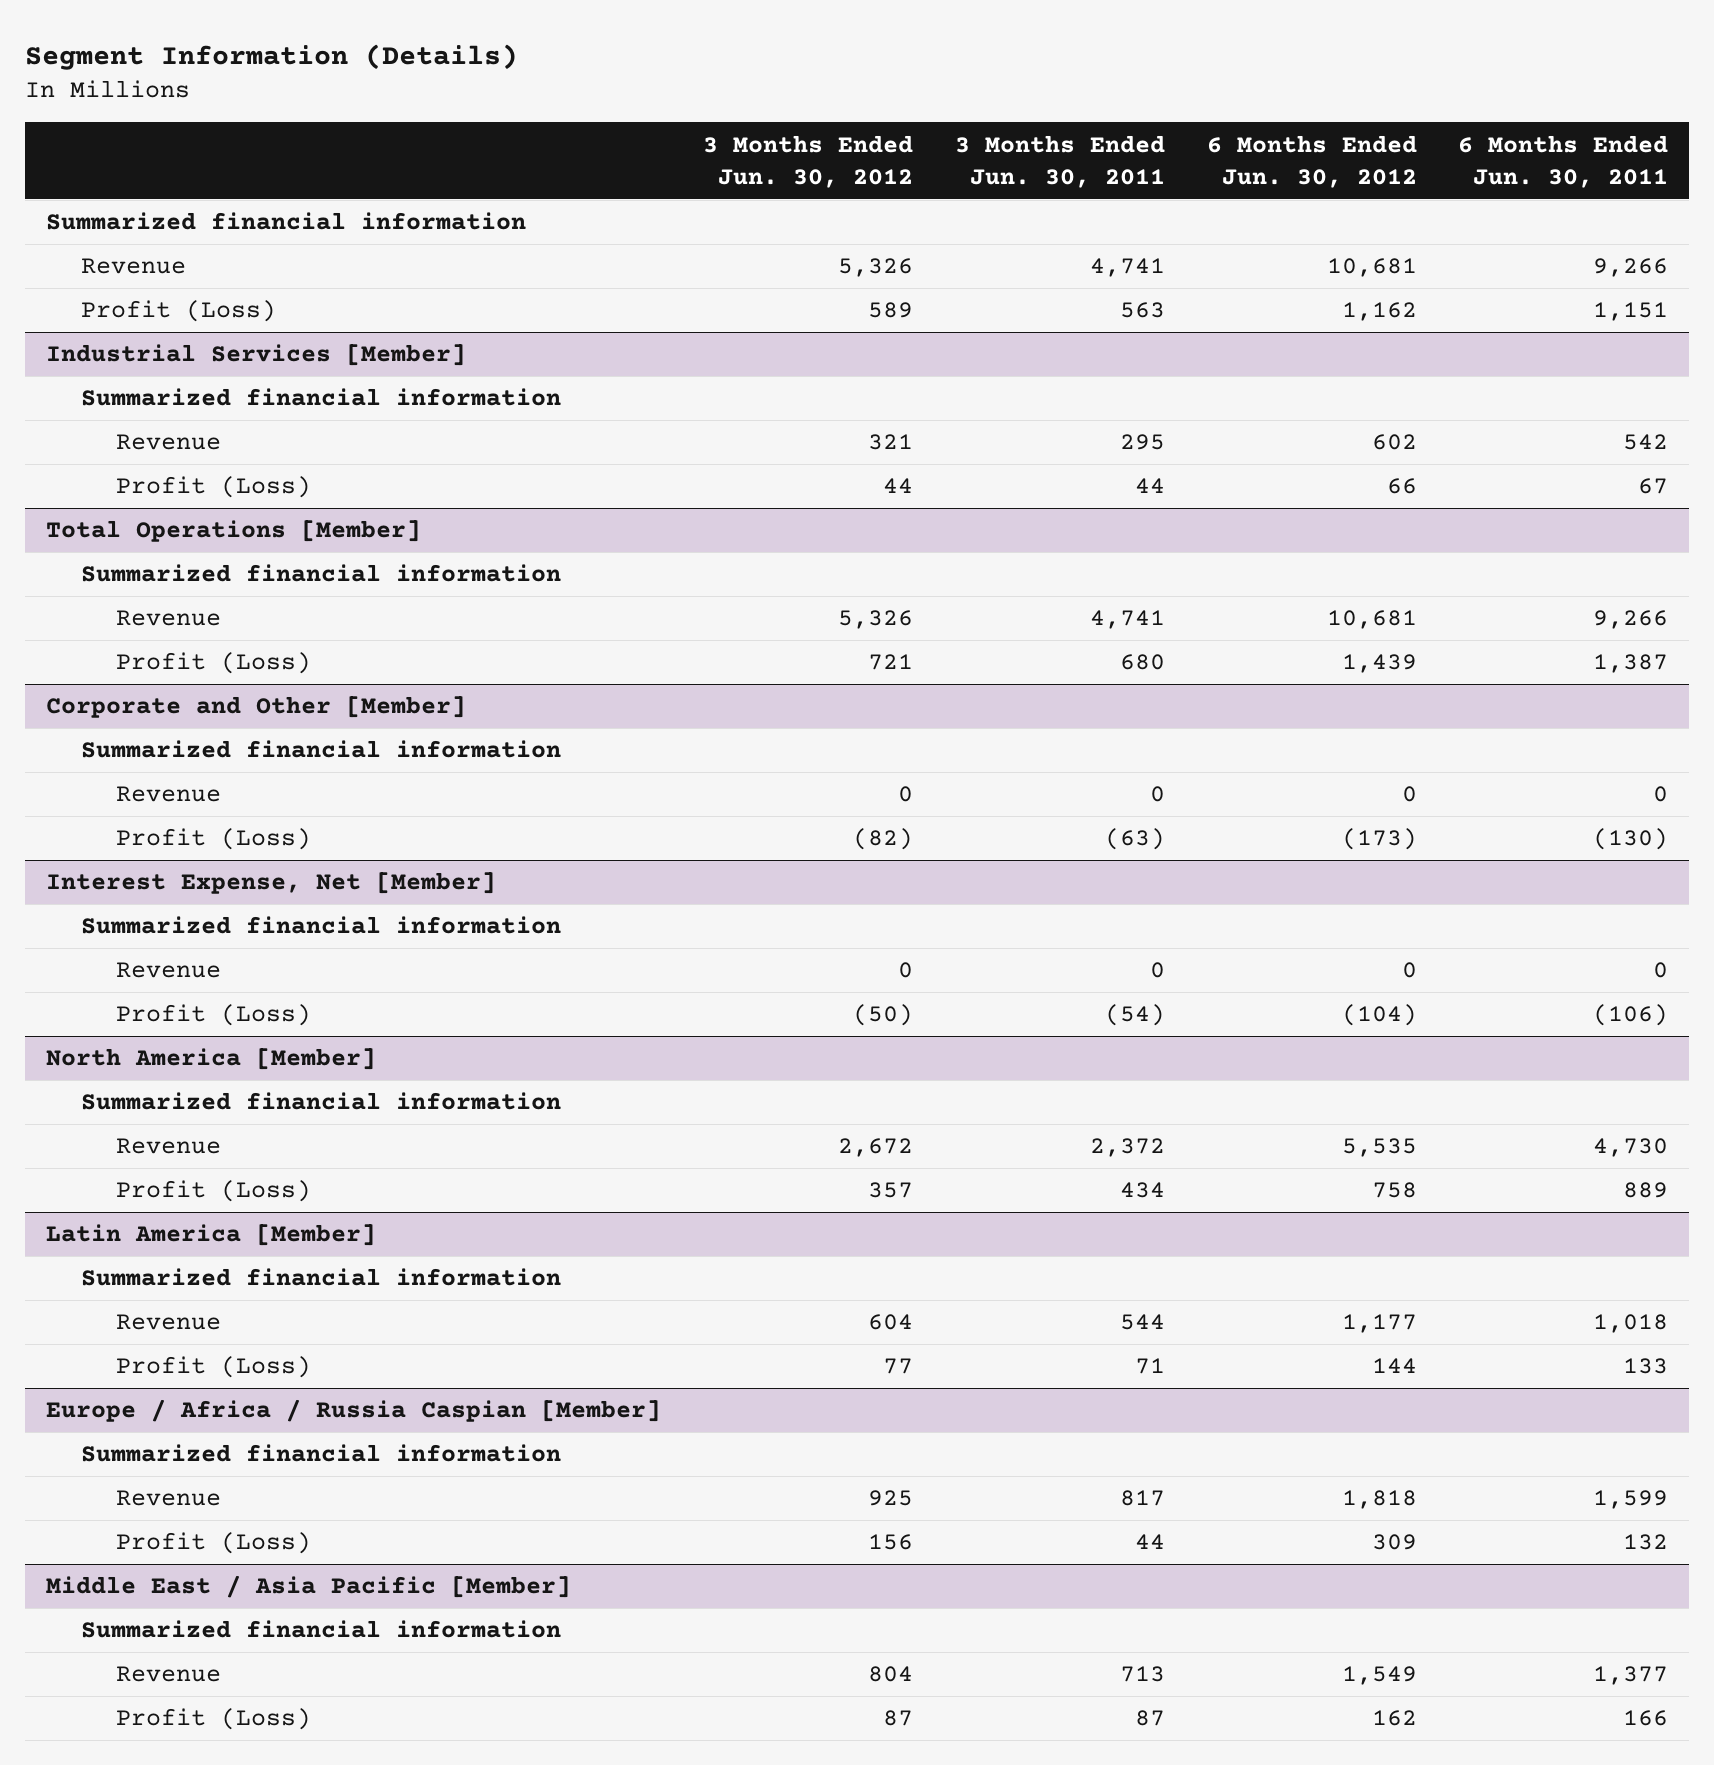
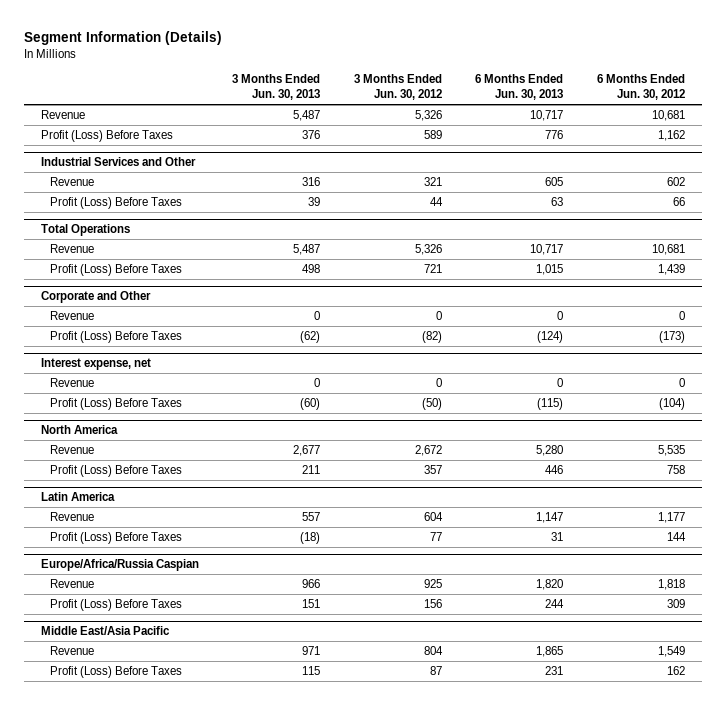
- | 3 Months Ended Jun. 30, 2012 | 3 Months Ended Jun. 30, 2011 | 6 Months Ended Jun. 30, 2012 | 6 Months Ended Jun. 30, 2011
+ | 3 Months Ended Jun. 30, 2013 | 3 Months Ended Jun. 30, 2012 | 6 Months Ended Jun. 30, 2013 | 6 Months Ended Jun. 30, 2012
- Summarized financial information
- Profit (Loss) | 589 | 563 | 1,162 | 1,151
- Industrial Services [Member]
- Summarized financial information
+ Profit (Loss) Before Taxes | 376 | 589 | 776 | 1,162
+ Industrial Services and Other
- Profit (Loss) | 44 | 44 | 66 | 67
- Total Operations [Member]
- Summarized financial information
+ Profit (Loss) Before Taxes | 39 | 44 | 63 | 66
+ Total Operations
- Profit (Loss) | 721 | 680 | 1,439 | 1,387
- Corporate and Other [Member]
- Summarized financial information
+ Profit (Loss) Before Taxes | 498 | 721 | 1,015 | 1,439
+ Corporate and Other
- Profit (Loss) | (82) | (63) | (173) | (130)
- Interest Expense, Net [Member]
- Summarized financial information
+ Profit (Loss) Before Taxes | (62) | (82) | (124) | (173)
+ Interest expense, net
- Profit (Loss) | (50) | (54) | (104) | (106)
- North America [Member]
- Summarized financial information
+ Profit (Loss) Before Taxes | (60) | (50) | (115) | (104)
+ North America
- Profit (Loss) | 357 | 434 | 758 | 889
- Latin America [Member]
- Summarized financial information
+ Profit (Loss) Before Taxes | 211 | 357 | 446 | 758
+ Latin America
- Profit (Loss) | 77 | 71 | 144 | 133
- Europe / Africa / Russia Caspian [Member]
- Summarized financial information
+ Profit (Loss) Before Taxes | (18) | 77 | 31 | 144
+ Europe/Africa/Russia Caspian
- Profit (Loss) | 156 | 44 | 309 | 132
- Middle East / Asia Pacific [Member]
- Summarized financial information
+ Profit (Loss) Before Taxes | 151 | 156 | 244 | 309
+ Middle East/Asia Pacific
- Profit (Loss) | 87 | 87 | 162 | 166
+ Profit (Loss) Before Taxes | 115 | 87 | 231 | 162

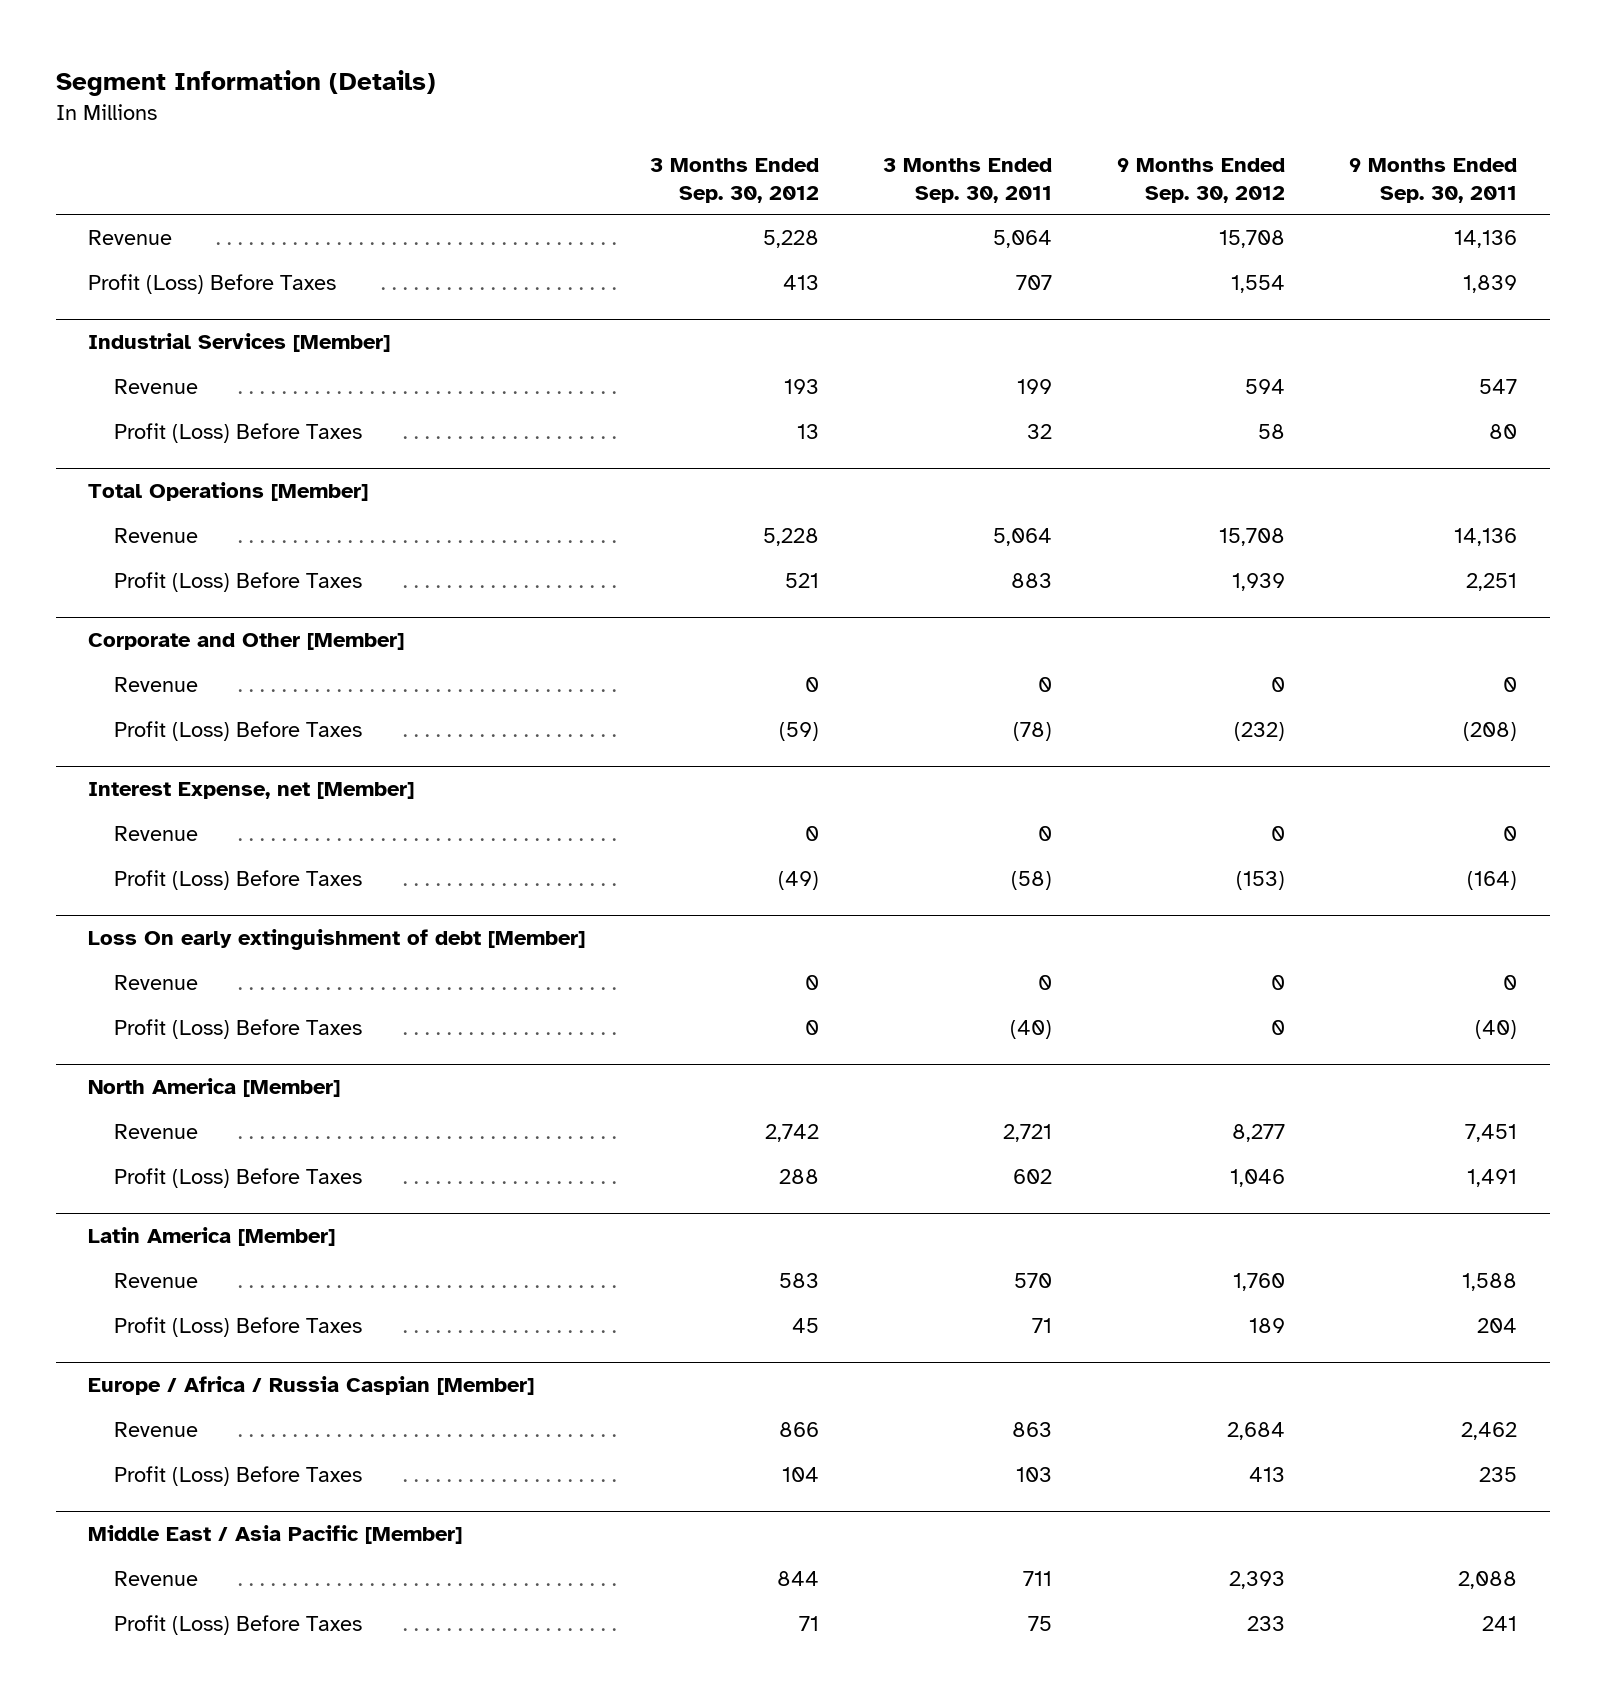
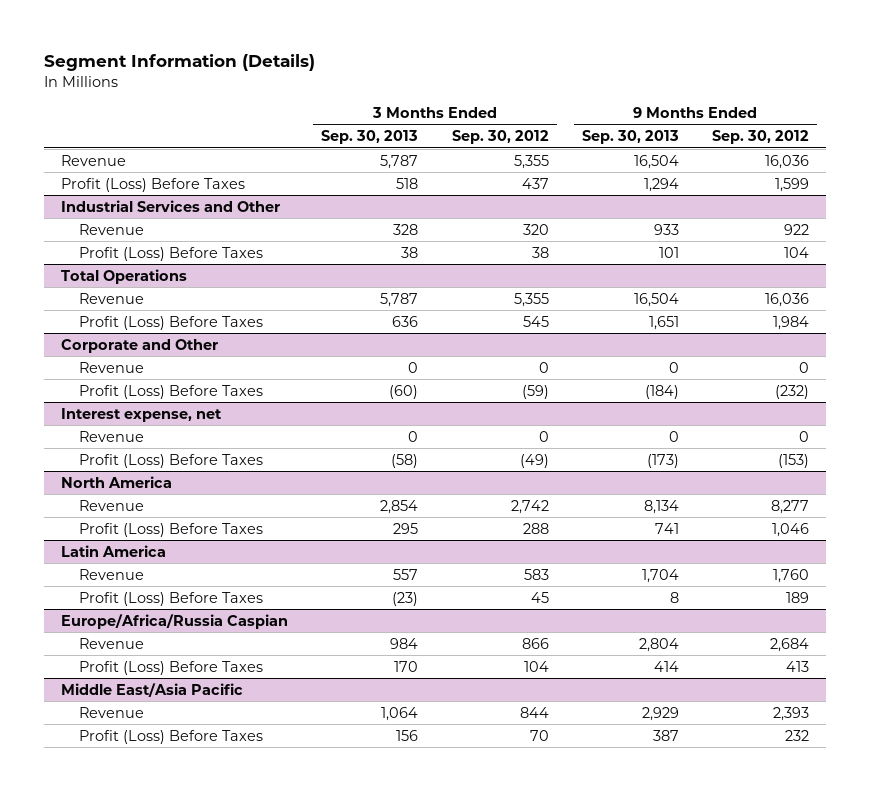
- | 3 Months Ended Sep. 30, 2012 | 3 Months Ended Sep. 30, 2011 | 9 Months Ended Sep. 30, 2012 | 9 Months Ended Sep. 30, 2011
+ | 3 Months Ended Sep. 30, 2013 | 3 Months Ended Sep. 30, 2012 | 9 Months Ended Sep. 30, 2013 | 9 Months Ended Sep. 30, 2012
- Revenue | 5,228 | 5,064 | 15,708 | 14,136
- Profit (Loss) Before Taxes | 413 | 707 | 1,554 | 1,839
- Industrial Services [Member]
- Revenue | 193 | 199 | 594 | 547
- Profit (Loss) Before Taxes | 13 | 32 | 58 | 80
- Total Operations [Member]
- Revenue | 5,228 | 5,064 | 15,708 | 14,136
- Profit (Loss) Before Taxes | 521 | 883 | 1,939 | 2,251
- Corporate and Other [Member]
+ Revenue | 5,787 | 5,355 | 16,504 | 16,036
+ Profit (Loss) Before Taxes | 518 | 437 | 1,294 | 1,599
+ Industrial Services and Other
+ Revenue | 328 | 320 | 933 | 922
+ Profit (Loss) Before Taxes | 38 | 38 | 101 | 104
+ Total Operations
+ Revenue | 5,787 | 5,355 | 16,504 | 16,036
+ Profit (Loss) Before Taxes | 636 | 545 | 1,651 | 1,984
+ Corporate and Other
- Interest Expense, net [Member]
+ Interest expense, net
- Loss On early extinguishment of debt [Member]
- Revenue | 0 | 0 | 0 | 0
- Profit (Loss) Before Taxes | 0 | (40) | 0 | (40)
- North America [Member]
+ North America
- Latin America [Member]
+ Latin America
- Europe / Africa / Russia Caspian [Member]
+ Europe/Africa/Russia Caspian
- Middle East / Asia Pacific [Member]
+ Middle East/Asia Pacific
- Profit (Loss) Before Taxes | 71 | 75 | 233 | 241
+ Profit (Loss) Before Taxes | 156 | 70 | 387 | 232

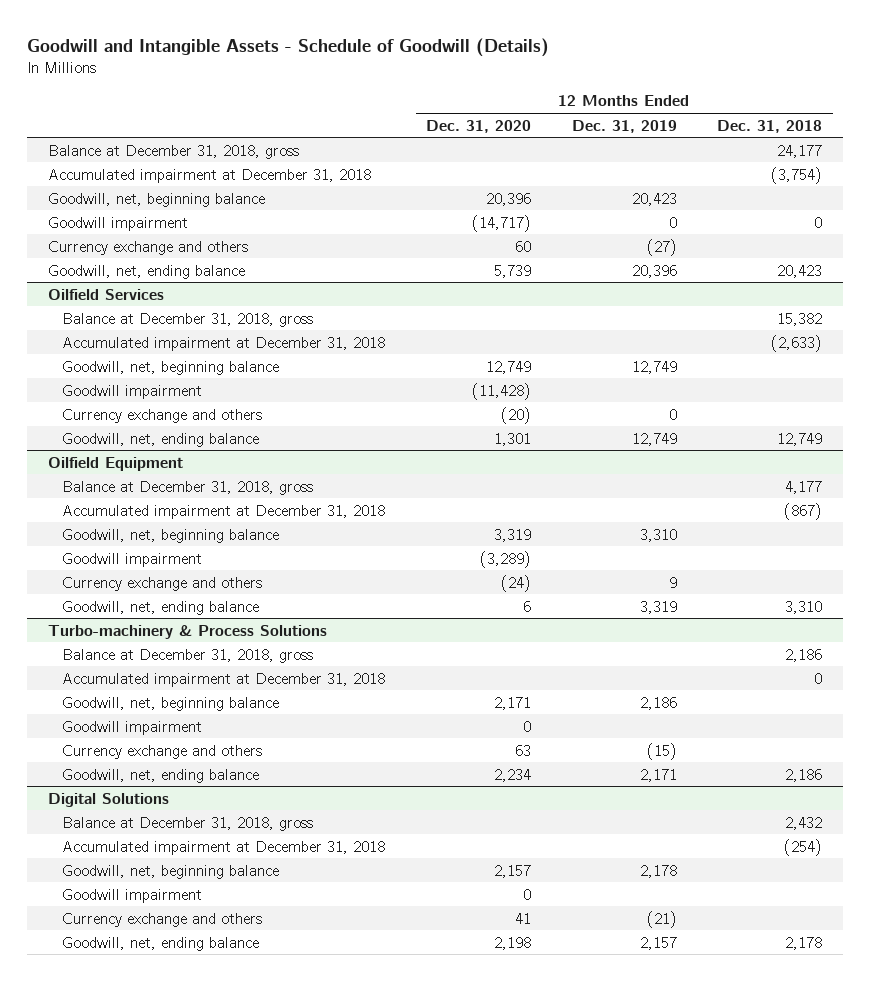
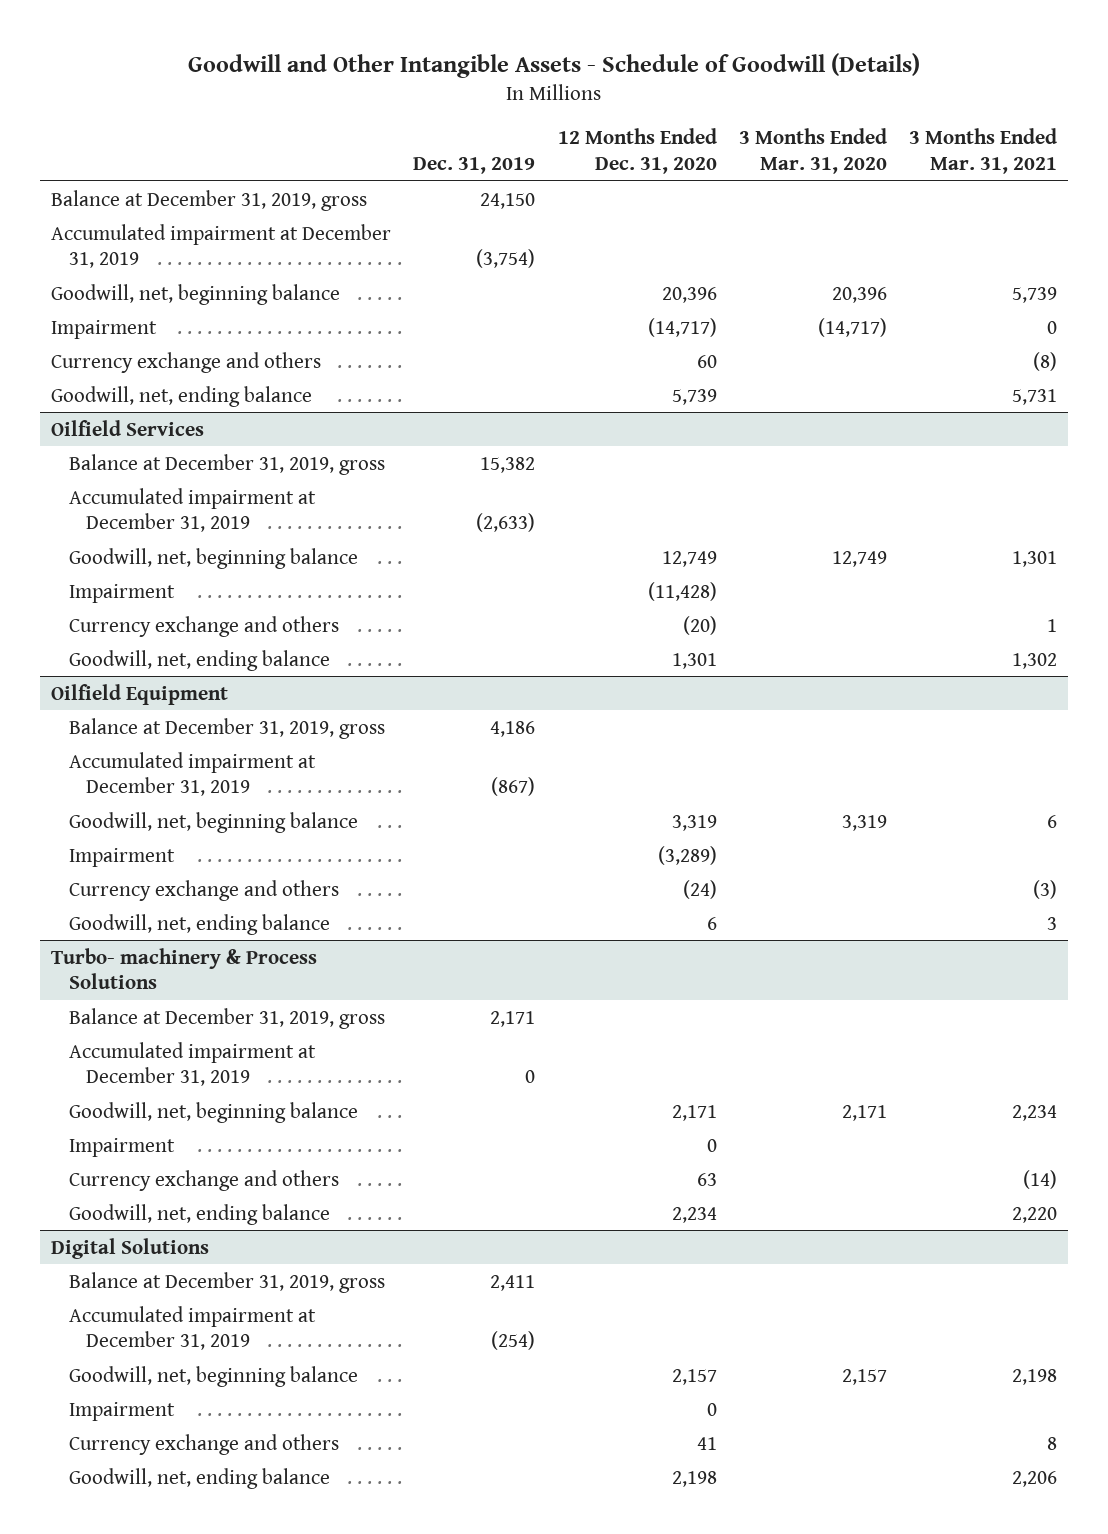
- Goodwill and Intangible Assets - Schedule of Goodwill (Details)
+ Goodwill and Other Intangible Assets - Schedule of Goodwill (Details)
- | 12 Months Ended Dec. 31, 2020 | 12 Months Ended Dec. 31, 2019 | 12 Months Ended Dec. 31, 2018
+ | Dec. 31, 2019 | 12 Months Ended Dec. 31, 2020 | 3 Months Ended Mar. 31, 2020 | 3 Months Ended Mar. 31, 2021
- Balance at December 31, 2018, gross | | | 24,177
- Accumulated impairment at December 31, 2018 | | | (3,754)
+ Balance at December 31, 2019, gross | 24,150 | | |
+ Accumulated impairment at December 31, 2019 | (3,754) | | |
- Goodwill impairment | (14,717) | 0 | 0
+ Impairment | | (14,717) | (14,717) | 0
@ Oilfield Services
- Balance at December 31, 2018, gross | | | 15,382
- Accumulated impairment at December 31, 2018 | | | (2,633)
+ Balance at December 31, 2019, gross | 15,382 | | |
+ Accumulated impairment at December 31, 2019 | (2,633) | | |
- Goodwill impairment | (11,428) | |
+ Impairment | | (11,428) | |
@ Oilfield Equipment
- Balance at December 31, 2018, gross | | | 4,177
- Accumulated impairment at December 31, 2018 | | | (867)
+ Balance at December 31, 2019, gross | 4,186 | | |
+ Accumulated impairment at December 31, 2019 | (867) | | |
- Goodwill impairment | (3,289) | |
+ Impairment | | (3,289) | |
- Turbo-machinery & Process Solutions
- Balance at December 31, 2018, gross | | | 2,186
- Accumulated impairment at December 31, 2018 | | | 0
+ Turbo- machinery & Process Solutions
+ Balance at December 31, 2019, gross | 2,171 | | |
+ Accumulated impairment at December 31, 2019 | 0 | | |
- Goodwill impairment | 0 | |
+ Impairment | | 0 | |
@ Digital Solutions
- Balance at December 31, 2018, gross | | | 2,432
- Accumulated impairment at December 31, 2018 | | | (254)
+ Balance at December 31, 2019, gross | 2,411 | | |
+ Accumulated impairment at December 31, 2019 | (254) | | |
- Goodwill impairment | 0 | |
+ Impairment | | 0 | |

